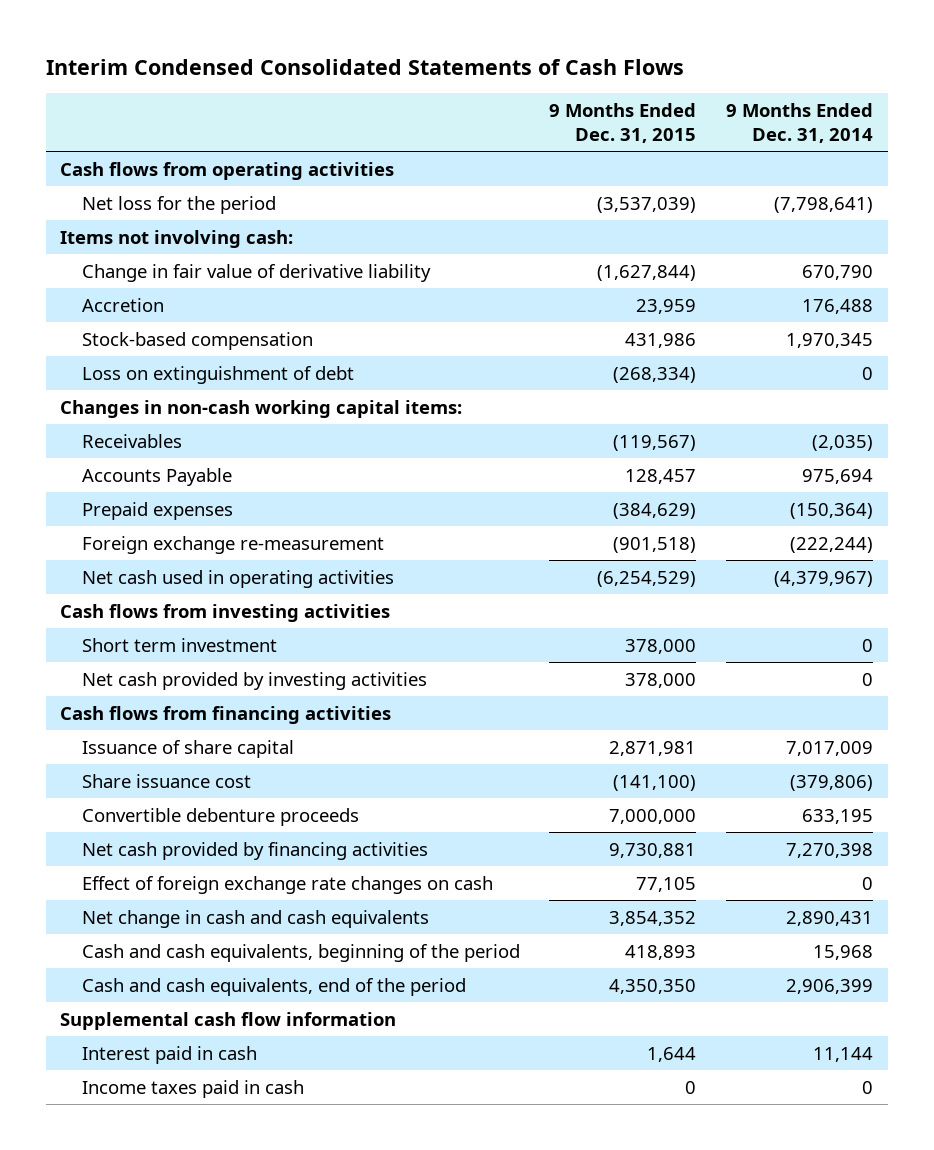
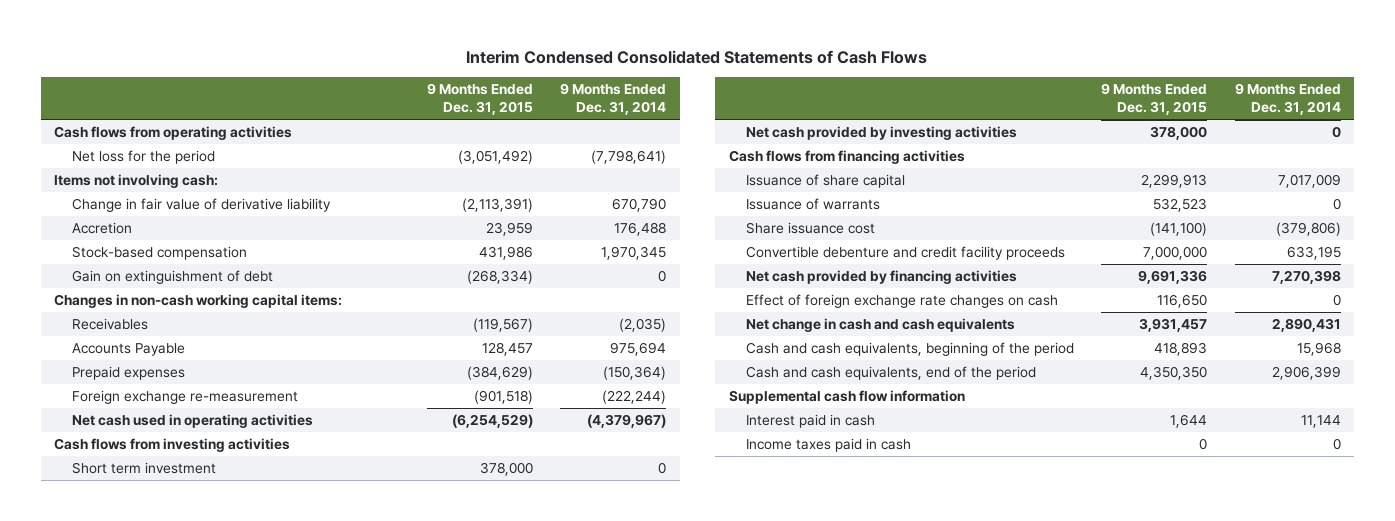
- Net loss for the period | (3,537,039) | (7,798,641)
+ Net loss for the period | (3,051,492) | (7,798,641)
- Change in fair value of derivative liability | (1,627,844) | 670,790
+ Change in fair value of derivative liability | (2,113,391) | 670,790
- Loss on extinguishment of debt | (268,334) | 0
+ Gain on extinguishment of debt | (268,334) | 0
- Issuance of share capital | 2,871,981 | 7,017,009
+ Issuance of share capital | 2,299,913 | 7,017,009
+ Issuance of warrants | 532,523 | 0
- Convertible debenture proceeds | 7,000,000 | 633,195
- Net cash provided by financing activities | 9,730,881 | 7,270,398
- Effect of foreign exchange rate changes on cash | 77,105 | 0
- Net change in cash and cash equivalents | 3,854,352 | 2,890,431
+ Convertible debenture and credit facility proceeds | 7,000,000 | 633,195
+ Net cash provided by financing activities | 9,691,336 | 7,270,398
+ Effect of foreign exchange rate changes on cash | 116,650 | 0
+ Net change in cash and cash equivalents | 3,931,457 | 2,890,431

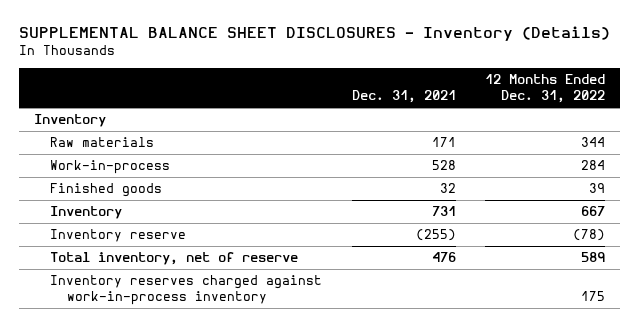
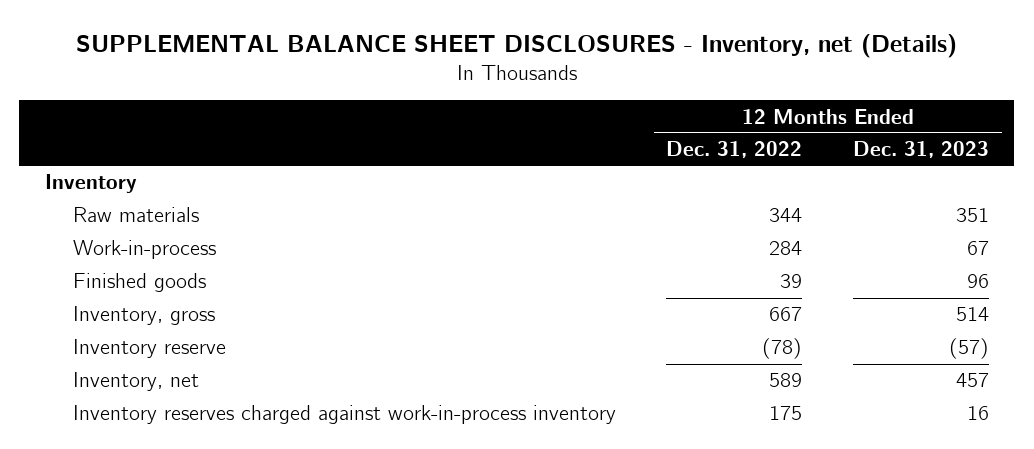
- SUPPLEMENTAL BALANCE SHEET DISCLOSURES - Inventory (Details)
+ SUPPLEMENTAL BALANCE SHEET DISCLOSURES - Inventory, net (Details)
- | Dec. 31, 2021 | 12 Months Ended Dec. 31, 2022
+ | 12 Months Ended Dec. 31, 2022 | 12 Months Ended Dec. 31, 2023
- Inventory | 731 | 667
+ Inventory, gross | 667 | 514
- Total inventory, net of reserve | 476 | 589
+ Inventory, net | 589 | 457

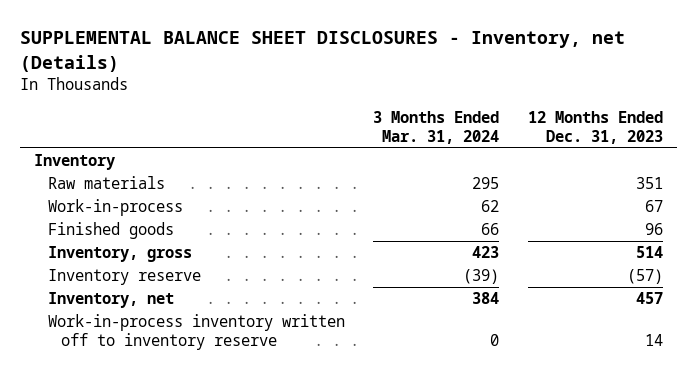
- | 12 Months Ended Dec. 31, 2022 | 12 Months Ended Dec. 31, 2023
+ | 3 Months Ended Mar. 31, 2024 | 12 Months Ended Dec. 31, 2023
- Inventory reserves charged against work-in-process inventory | 175 | 16
+ Work-in-process inventory written off to inventory reserve | 0 | 14

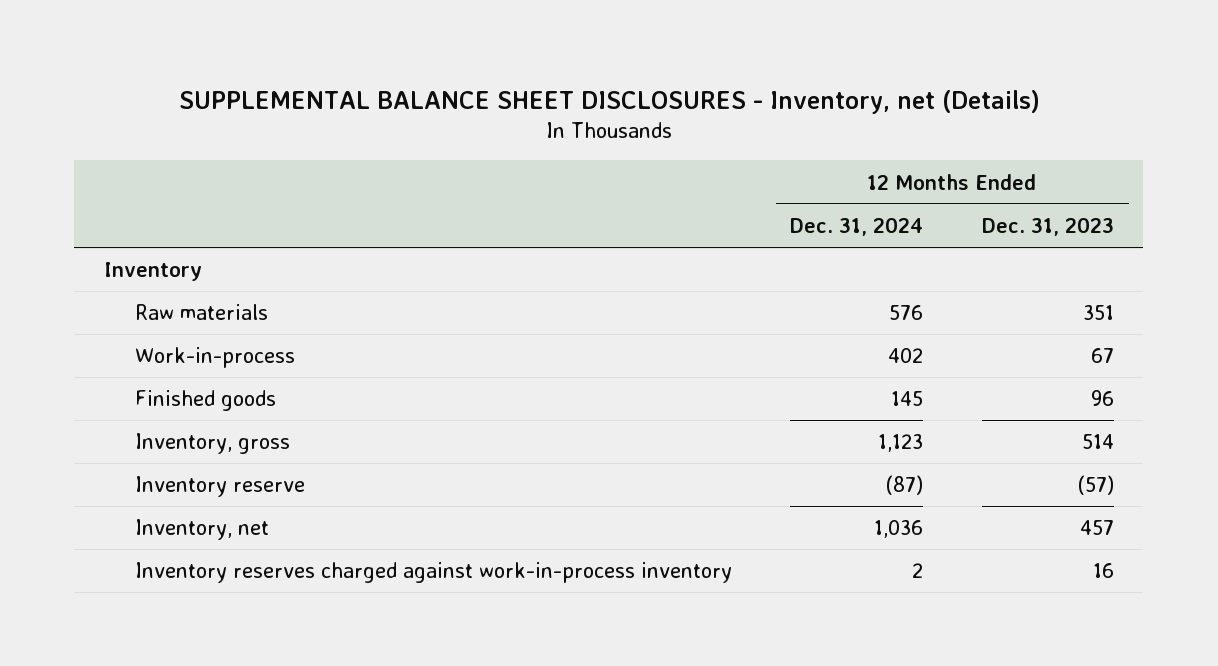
- | 3 Months Ended Mar. 31, 2024 | 12 Months Ended Dec. 31, 2023
+ | 12 Months Ended Dec. 31, 2024 | 12 Months Ended Dec. 31, 2023
- Work-in-process inventory written off to inventory reserve | 0 | 14
+ Inventory reserves charged against work-in-process inventory | 2 | 16

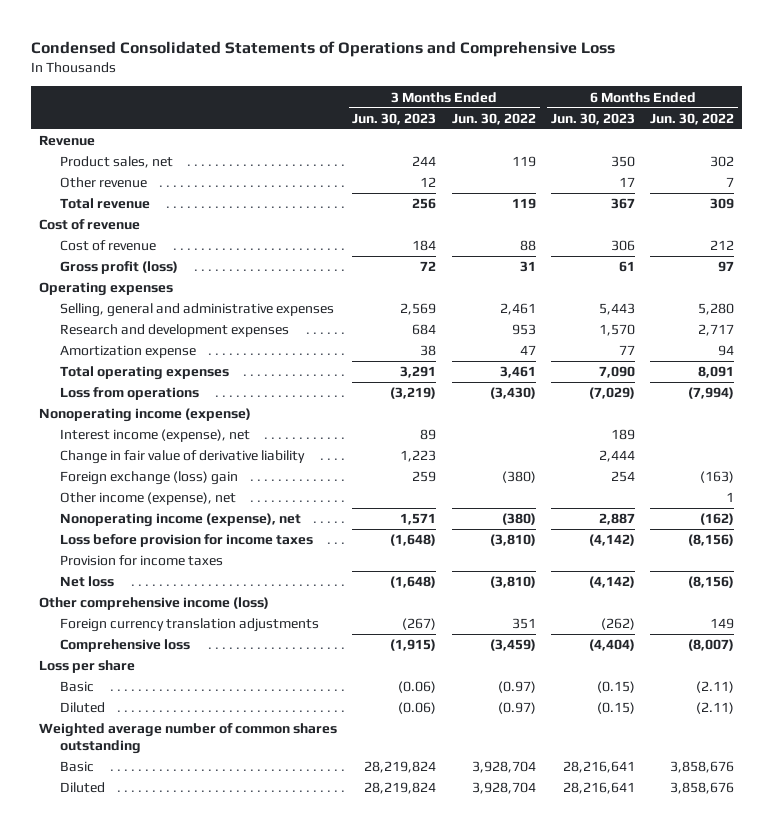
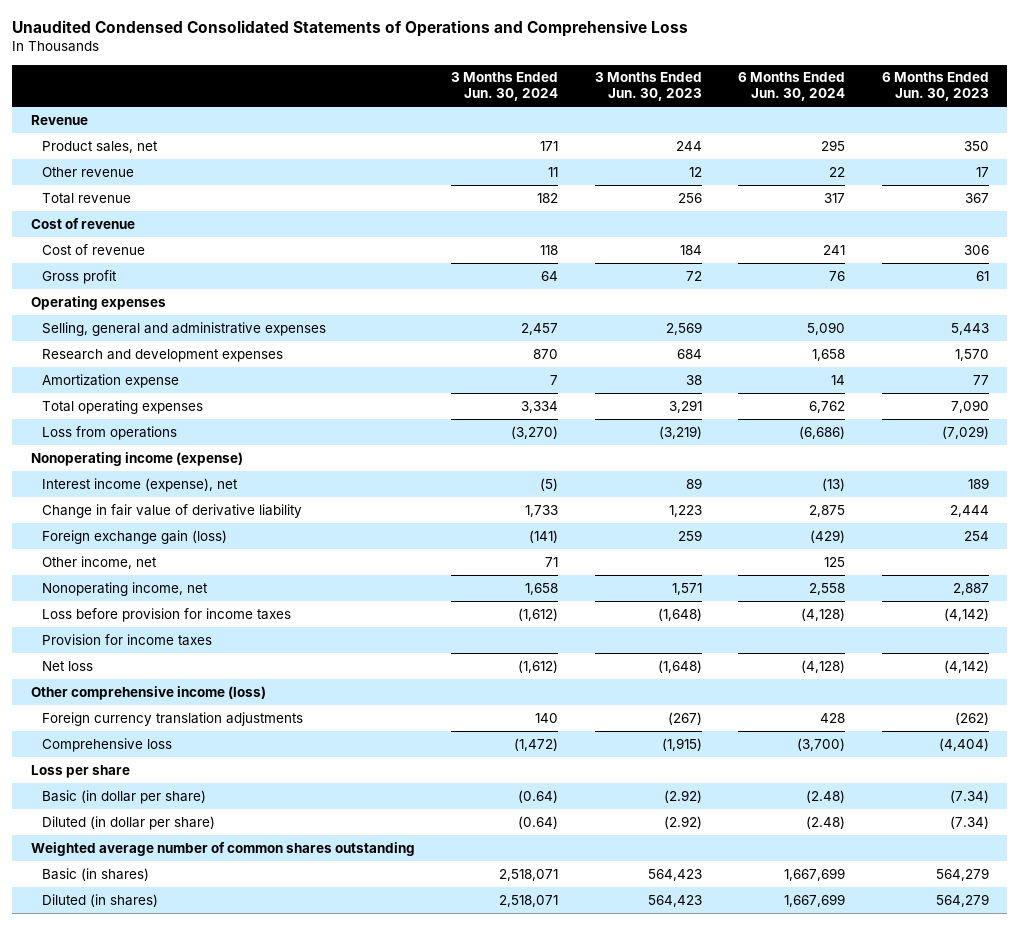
- Condensed Consolidated Statements of Operations and Comprehensive Loss
+ Unaudited Condensed Consolidated Statements of Operations and Comprehensive Loss
- | 3 Months Ended Jun. 30, 2023 | 3 Months Ended Jun. 30, 2022 | 6 Months Ended Jun. 30, 2023 | 6 Months Ended Jun. 30, 2022
+ | 3 Months Ended Jun. 30, 2024 | 3 Months Ended Jun. 30, 2023 | 6 Months Ended Jun. 30, 2024 | 6 Months Ended Jun. 30, 2023
- Gross profit (loss) | 72 | 31 | 61 | 97
+ Gross profit | 64 | 72 | 76 | 61
- Foreign exchange (loss) gain | 259 | (380) | 254 | (163)
- Other income (expense), net | | | | 1
- Nonoperating income (expense), net | 1,571 | (380) | 2,887 | (162)
+ Foreign exchange gain (loss) | (141) | 259 | (429) | 254
+ Other income, net | 71 | | 125 |
+ Nonoperating income, net | 1,658 | 1,571 | 2,558 | 2,887
- Basic | (0.06) | (0.97) | (0.15) | (2.11)
- Diluted | (0.06) | (0.97) | (0.15) | (2.11)
+ Basic (in dollar per share) | (0.64) | (2.92) | (2.48) | (7.34)
+ Diluted (in dollar per share) | (0.64) | (2.92) | (2.48) | (7.34)
- Basic | 28,219,824 | 3,928,704 | 28,216,641 | 3,858,676
- Diluted | 28,219,824 | 3,928,704 | 28,216,641 | 3,858,676
+ Basic (in shares) | 2,518,071 | 564,423 | 1,667,699 | 564,279
+ Diluted (in shares) | 2,518,071 | 564,423 | 1,667,699 | 564,279

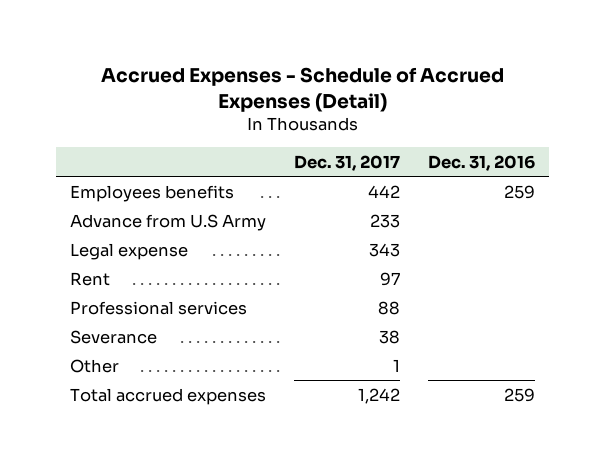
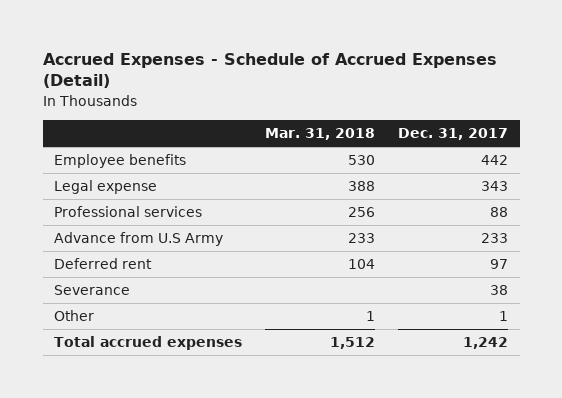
- | Dec. 31, 2017 | Dec. 31, 2016
+ | Mar. 31, 2018 | Dec. 31, 2017
- Employees benefits | 442 | 259
+ Employee benefits | 530 | 442
- Rent | 97 |
moved down: Advance from U.S Army | 233 | 233
+ Deferred rent | 104 | 97

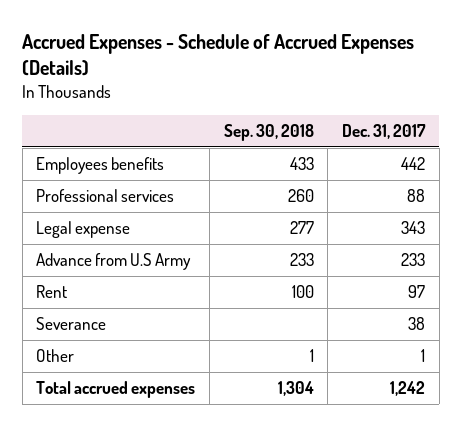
- Accrued Expenses - Schedule of Accrued Expenses (Detail)
+ Accrued Expenses - Schedule of Accrued Expenses (Details)
- | Mar. 31, 2018 | Dec. 31, 2017
+ | Sep. 30, 2018 | Dec. 31, 2017
- Employee benefits | 530 | 442
+ Employees benefits | 433 | 442
moved down: Legal expense | 277 | 343
- Deferred rent | 104 | 97
+ Rent | 100 | 97

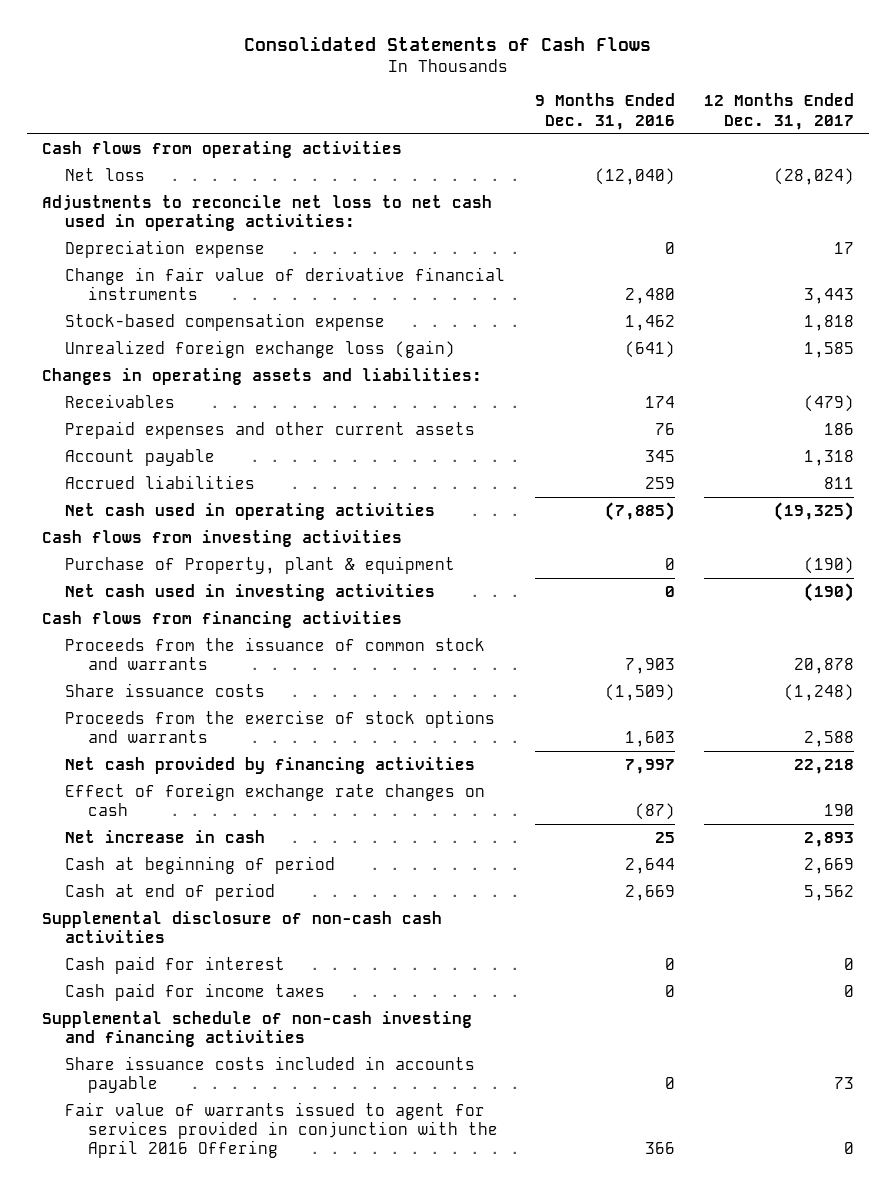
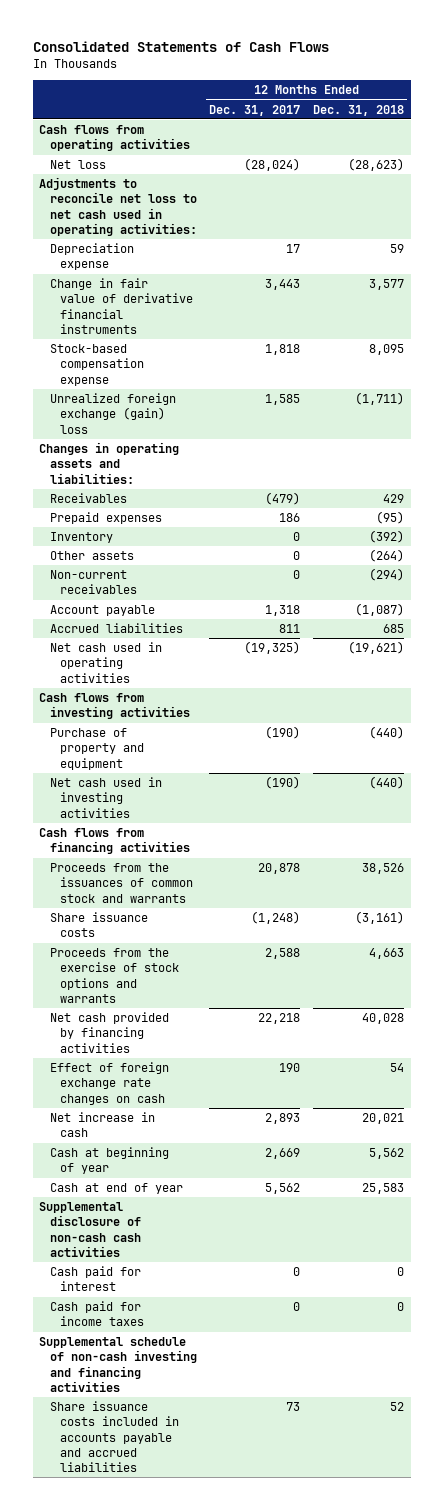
- | 9 Months Ended Dec. 31, 2016 | 12 Months Ended Dec. 31, 2017
+ | 12 Months Ended Dec. 31, 2017 | 12 Months Ended Dec. 31, 2018
- Unrealized foreign exchange loss (gain) | (641) | 1,585
+ Unrealized foreign exchange (gain) loss | 1,585 | (1,711)
- Prepaid expenses and other current assets | 76 | 186
+ Prepaid expenses | 186 | (95)
+ Inventory | 0 | (392)
+ Other assets | 0 | (264)
+ Non-current receivables | 0 | (294)
- Purchase of Property, plant & equipment | 0 | (190)
+ Purchase of property and equipment | (190) | (440)
- Proceeds from the issuance of common stock and warrants | 7,903 | 20,878
+ Proceeds from the issuances of common stock and warrants | 20,878 | 38,526
- Cash at beginning of period | 2,644 | 2,669
- Cash at end of period | 2,669 | 5,562
+ Cash at beginning of year | 2,669 | 5,562
+ Cash at end of year | 5,562 | 25,583
- Share issuance costs included in accounts payable | 0 | 73
- Fair value of warrants issued to agent for services provided in conjunction with the April 2016 Offering | 366 | 0
+ Share issuance costs included in accounts payable and accrued liabilities | 73 | 52

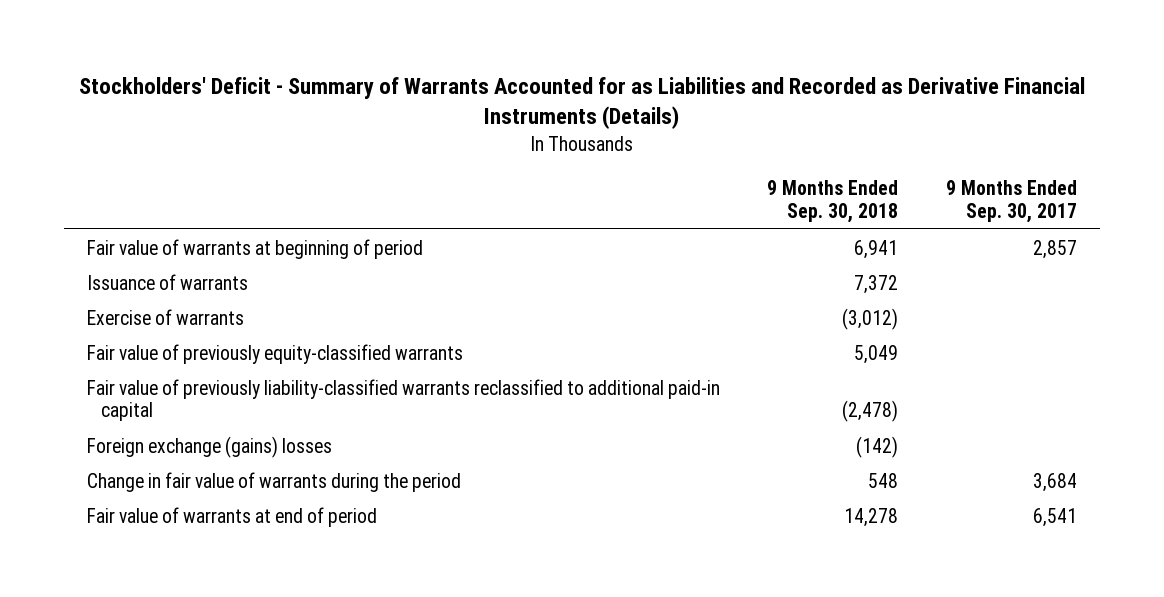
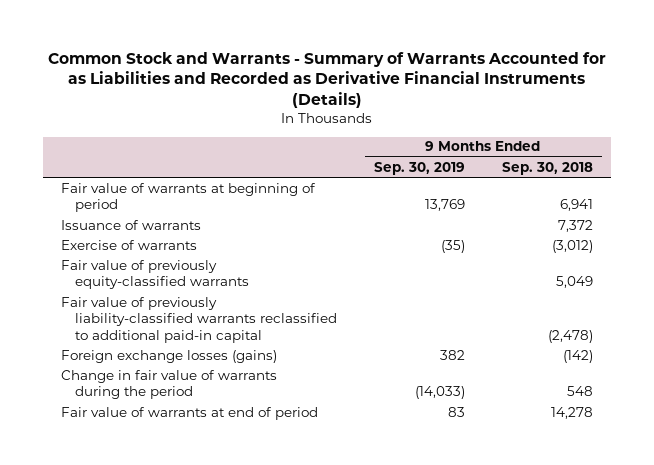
- Stockholders' Deficit - Summary of Warrants Accounted for as Liabilities and Recorded as Derivative Financial Instruments (Details)
+ Common Stock and Warrants - Summary of Warrants Accounted for as Liabilities and Recorded as Derivative Financial Instruments (Details)
- | 9 Months Ended Sep. 30, 2018 | 9 Months Ended Sep. 30, 2017
+ | 9 Months Ended Sep. 30, 2019 | 9 Months Ended Sep. 30, 2018
- Foreign exchange (gains) losses | (142) |
+ Foreign exchange losses (gains) | 382 | (142)

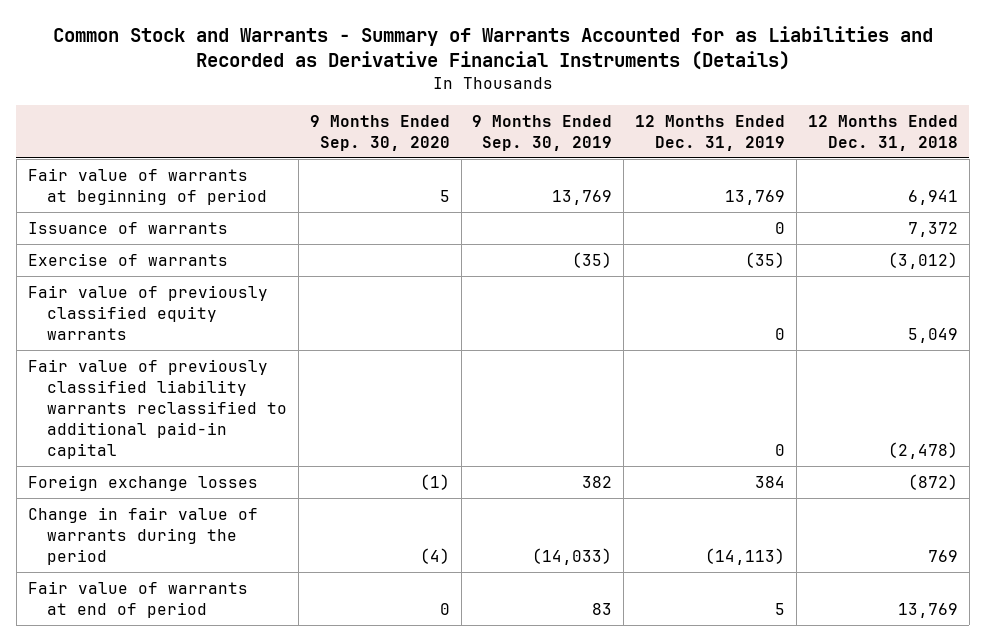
- | 9 Months Ended Sep. 30, 2019 | 9 Months Ended Sep. 30, 2018
+ | 9 Months Ended Sep. 30, 2020 | 9 Months Ended Sep. 30, 2019 | 12 Months Ended Dec. 31, 2019 | 12 Months Ended Dec. 31, 2018
- Fair value of previously equity-classified warrants | | 5,049
- Fair value of previously liability-classified warrants reclassified to additional paid-in capital | | (2,478)
- Foreign exchange losses (gains) | 382 | (142)
+ Fair value of previously classified equity warrants | | | 0 | 5,049
+ Fair value of previously classified liability warrants reclassified to additional paid-in capital | | | 0 | (2,478)
+ Foreign exchange losses | (1) | 382 | 384 | (872)

